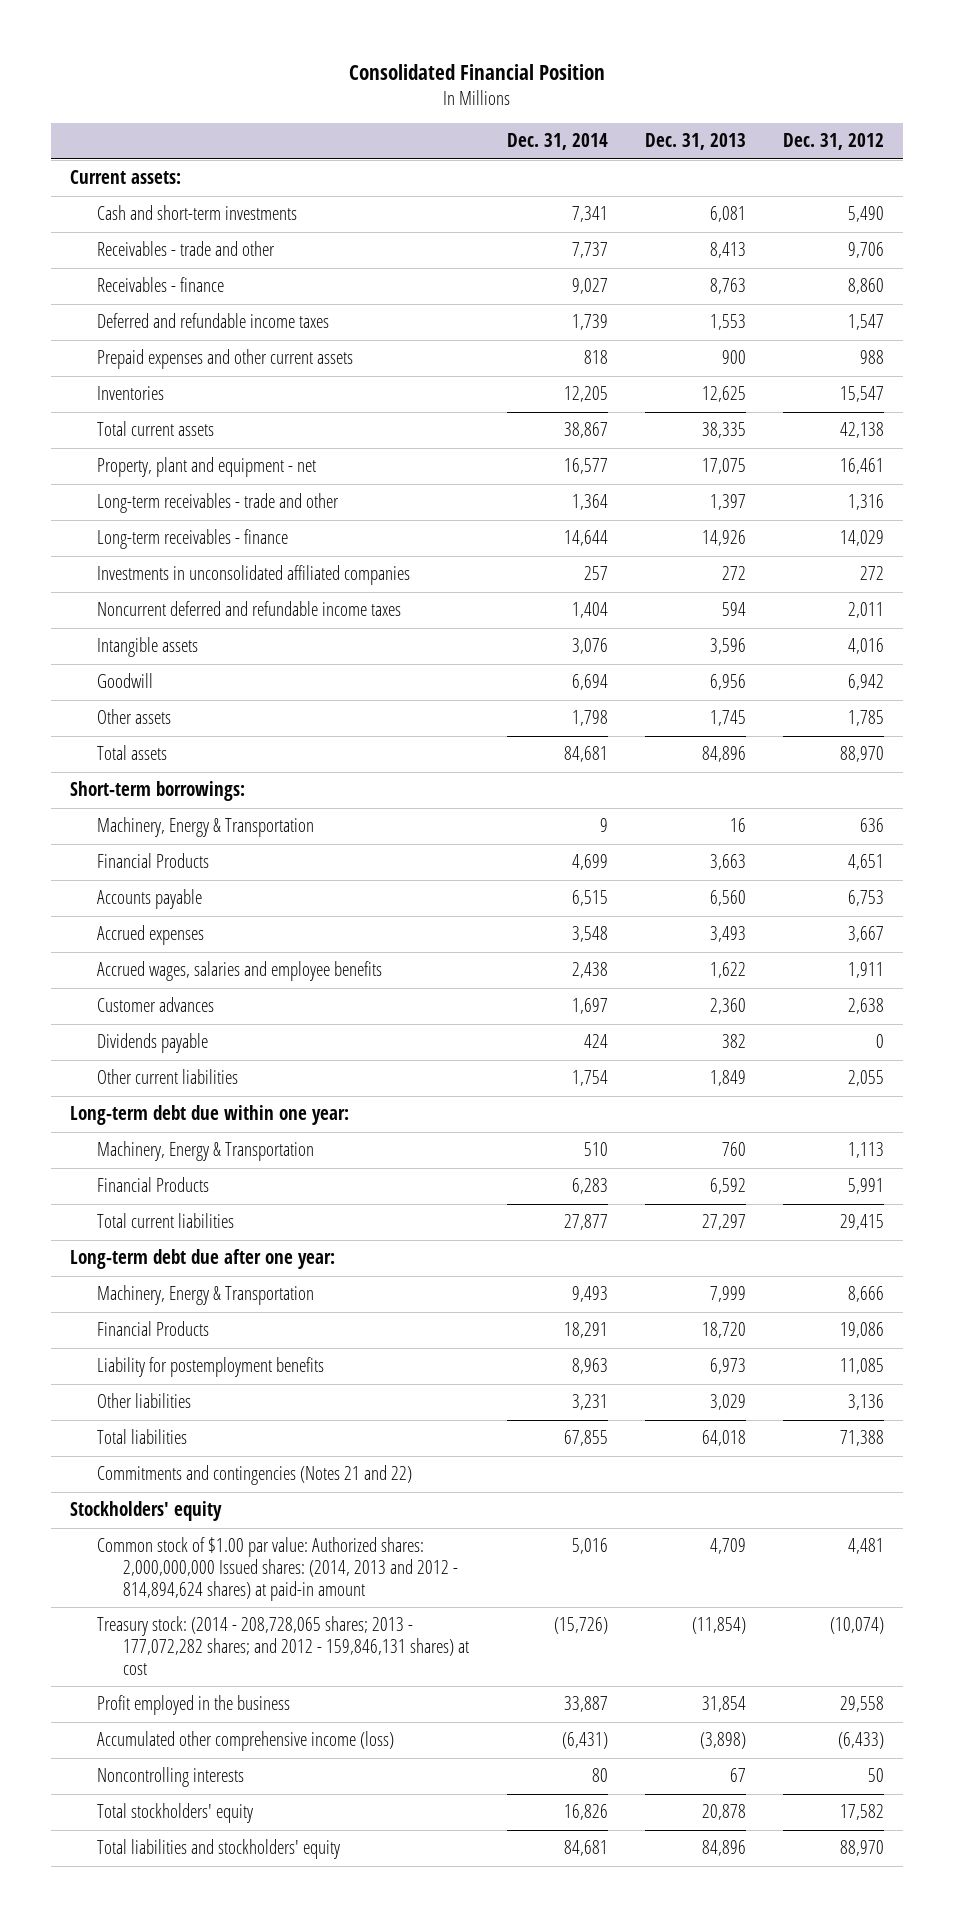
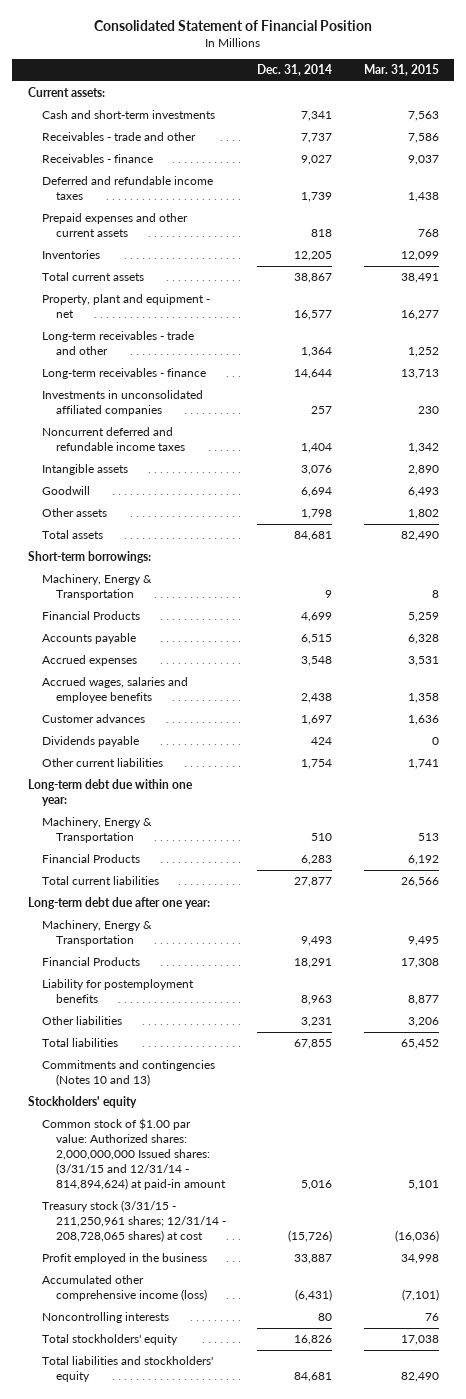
- Consolidated Financial Position
+ Consolidated Statement of Financial Position
- | Dec. 31, 2014 | Dec. 31, 2013 | Dec. 31, 2012
+ | Dec. 31, 2014 | Mar. 31, 2015
- Commitments and contingencies (Notes 21 and 22)
+ Commitments and contingencies (Notes 10 and 13)
- Common stock of $1.00 par value: Authorized shares: 2,000,000,000 Issued shares: (2014, 2013 and 2012 - 814,894,624 shares) at paid-in amount | 5,016 | 4,709 | 4,481
- Treasury stock: (2014 - 208,728,065 shares; 2013 - 177,072,282 shares; and 2012 - 159,846,131 shares) at cost | (15,726) | (11,854) | (10,074)
+ Common stock of $1.00 par value: Authorized shares: 2,000,000,000 Issued shares: (3/31/15 and 12/31/14 - 814,894,624) at paid-in amount | 5,016 | 5,101
+ Treasury stock (3/31/15 - 211,250,961 shares; 12/31/14 - 208,728,065 shares) at cost | (15,726) | (16,036)

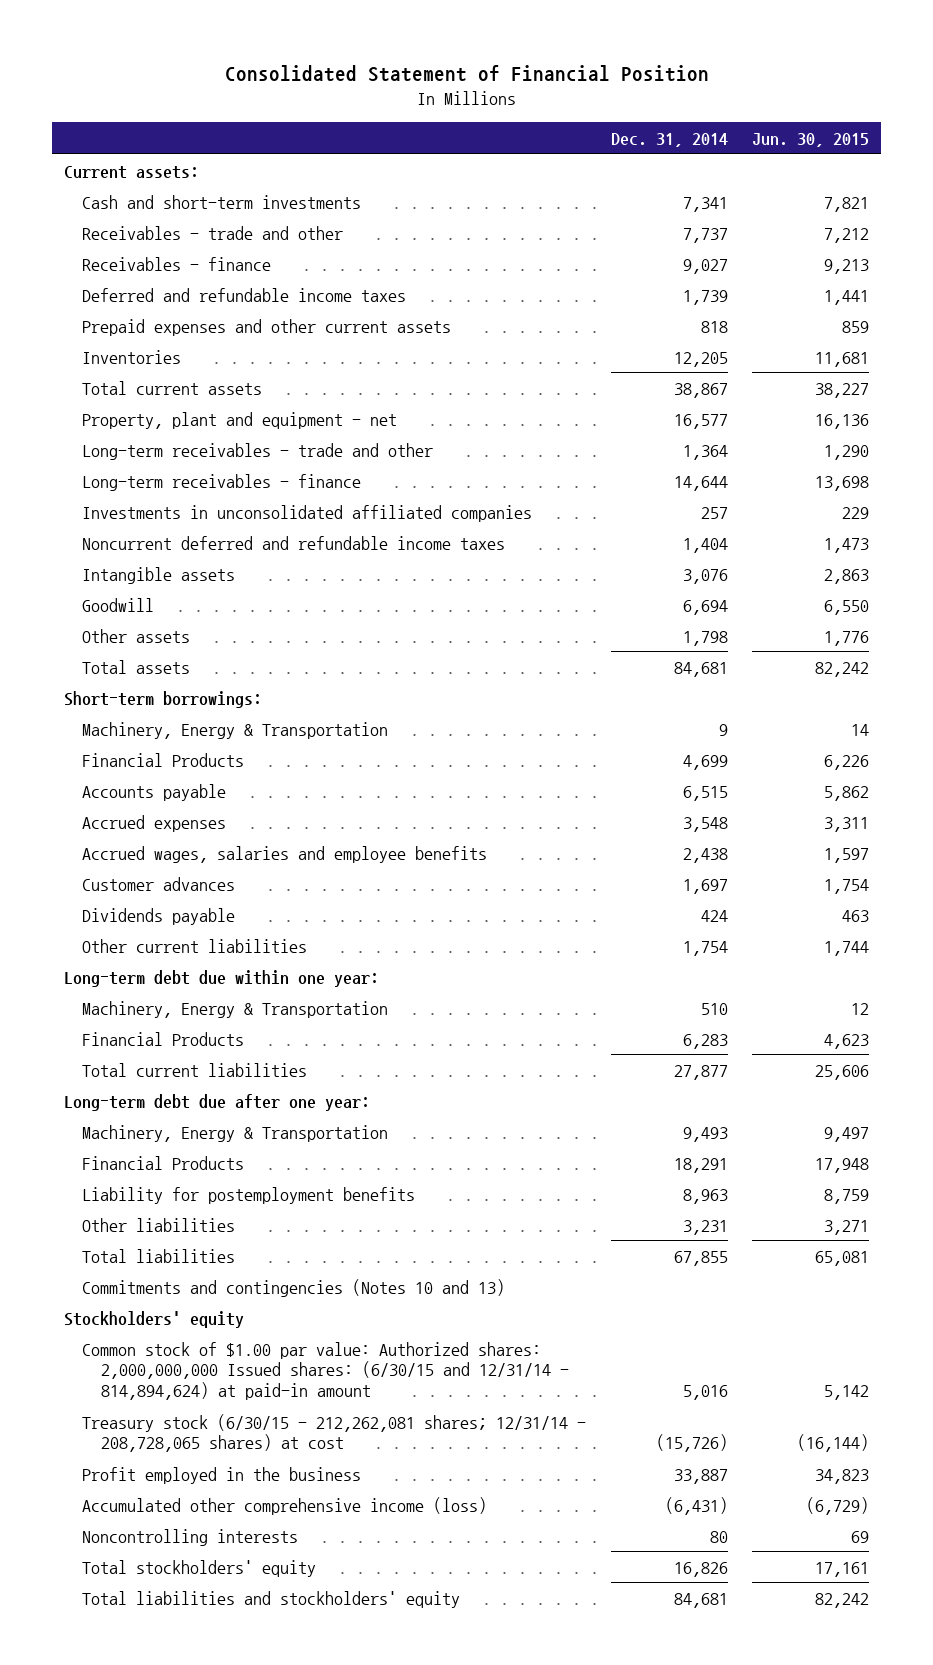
- | Dec. 31, 2014 | Mar. 31, 2015
+ | Dec. 31, 2014 | Jun. 30, 2015
- Common stock of $1.00 par value: Authorized shares: 2,000,000,000 Issued shares: (3/31/15 and 12/31/14 - 814,894,624) at paid-in amount | 5,016 | 5,101
- Treasury stock (3/31/15 - 211,250,961 shares; 12/31/14 - 208,728,065 shares) at cost | (15,726) | (16,036)
+ Common stock of $1.00 par value: Authorized shares: 2,000,000,000 Issued shares: (6/30/15 and 12/31/14 - 814,894,624) at paid-in amount | 5,016 | 5,142
+ Treasury stock (6/30/15 - 212,262,081 shares; 12/31/14 - 208,728,065 shares) at cost | (15,726) | (16,144)

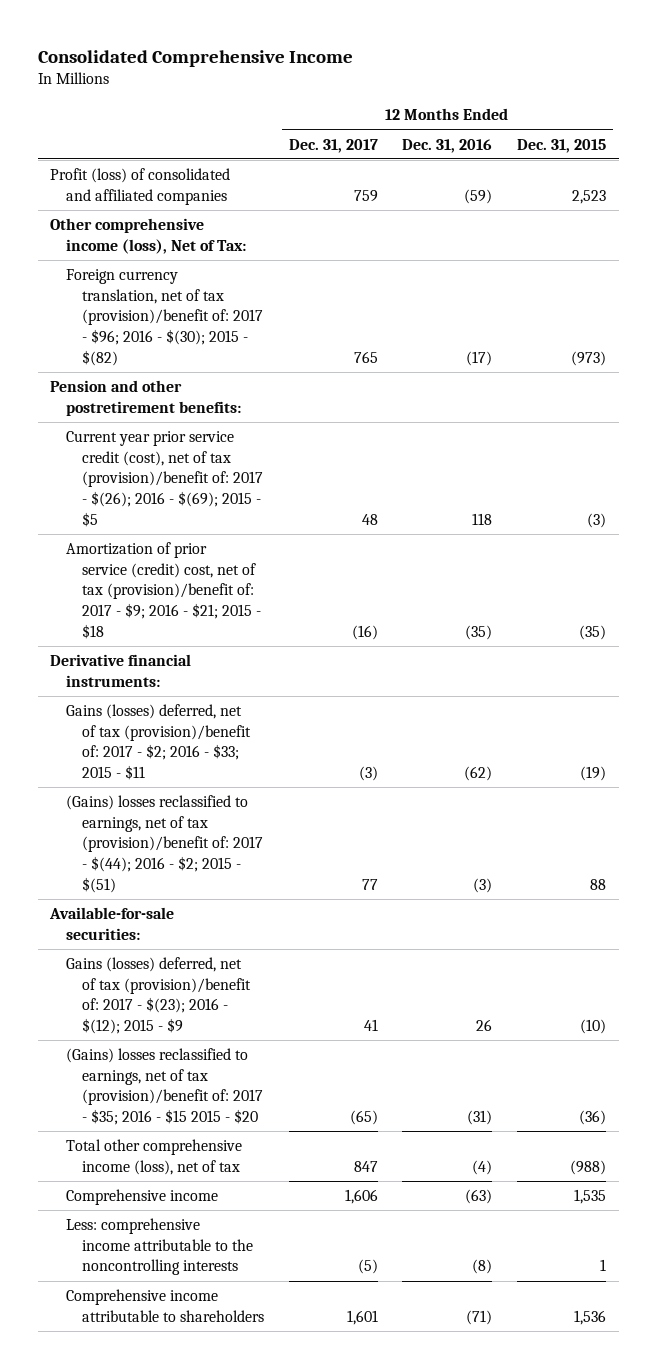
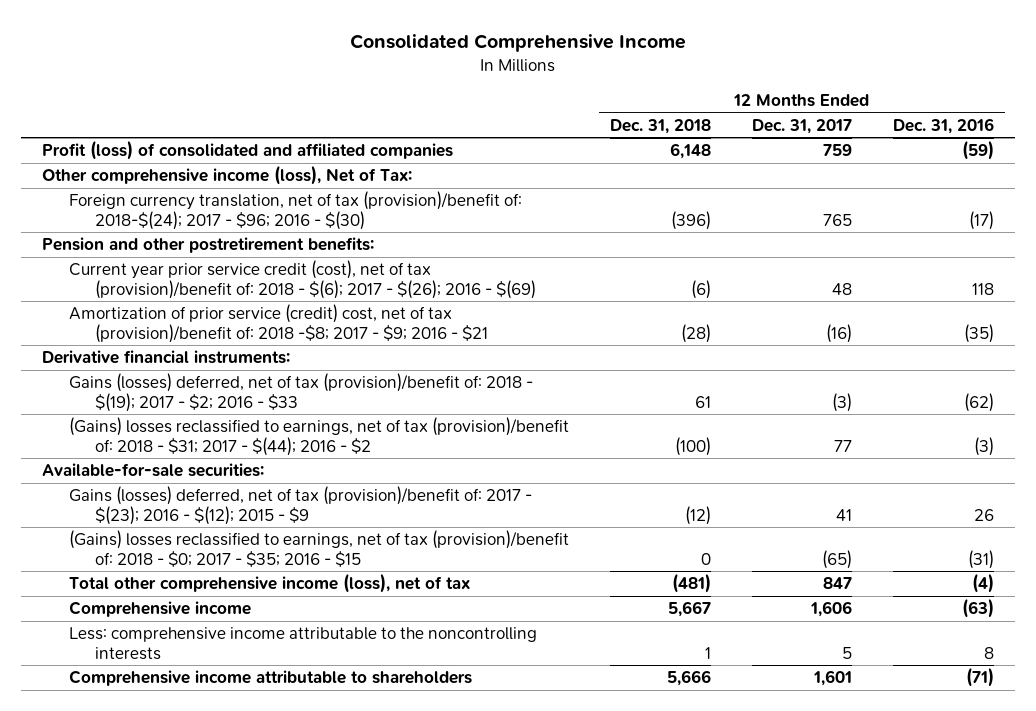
- | 12 Months Ended Dec. 31, 2017 | 12 Months Ended Dec. 31, 2016 | 12 Months Ended Dec. 31, 2015
+ | 12 Months Ended Dec. 31, 2018 | 12 Months Ended Dec. 31, 2017 | 12 Months Ended Dec. 31, 2016
- Foreign currency translation, net of tax (provision)/benefit of: 2017 - $96; 2016 - $(30); 2015 - $(82) | 765 | (17) | (973)
+ Foreign currency translation, net of tax (provision)/benefit of: 2018-$(24); 2017 - $96; 2016 - $(30) | (396) | 765 | (17)
- Current year prior service credit (cost), net of tax (provision)/benefit of: 2017 - $(26); 2016 - $(69); 2015 - $5 | 48 | 118 | (3)
- Amortization of prior service (credit) cost, net of tax (provision)/benefit of: 2017 - $9; 2016 - $21; 2015 - $18 | (16) | (35) | (35)
+ Current year prior service credit (cost), net of tax (provision)/benefit of: 2018 - $(6); 2017 - $(26); 2016 - $(69) | (6) | 48 | 118
+ Amortization of prior service (credit) cost, net of tax (provision)/benefit of: 2018 -$8; 2017 - $9; 2016 - $21 | (28) | (16) | (35)
- Gains (losses) deferred, net of tax (provision)/benefit of: 2017 - $2; 2016 - $33; 2015 - $11 | (3) | (62) | (19)
- (Gains) losses reclassified to earnings, net of tax (provision)/benefit of: 2017 - $(44); 2016 - $2; 2015 - $(51) | 77 | (3) | 88
+ Gains (losses) deferred, net of tax (provision)/benefit of: 2018 - $(19); 2017 - $2; 2016 - $33 | 61 | (3) | (62)
+ (Gains) losses reclassified to earnings, net of tax (provision)/benefit of: 2018 - $31; 2017 - $(44); 2016 - $2 | (100) | 77 | (3)
- (Gains) losses reclassified to earnings, net of tax (provision)/benefit of: 2017 - $35; 2016 - $15 2015 - $20 | (65) | (31) | (36)
+ (Gains) losses reclassified to earnings, net of tax (provision)/benefit of: 2018 - $0; 2017 - $35; 2016 - $15 | 0 | (65) | (31)
- Less: comprehensive income attributable to the noncontrolling interests | (5) | (8) | 1
+ Less: comprehensive income attributable to the noncontrolling interests | 1 | 5 | 8

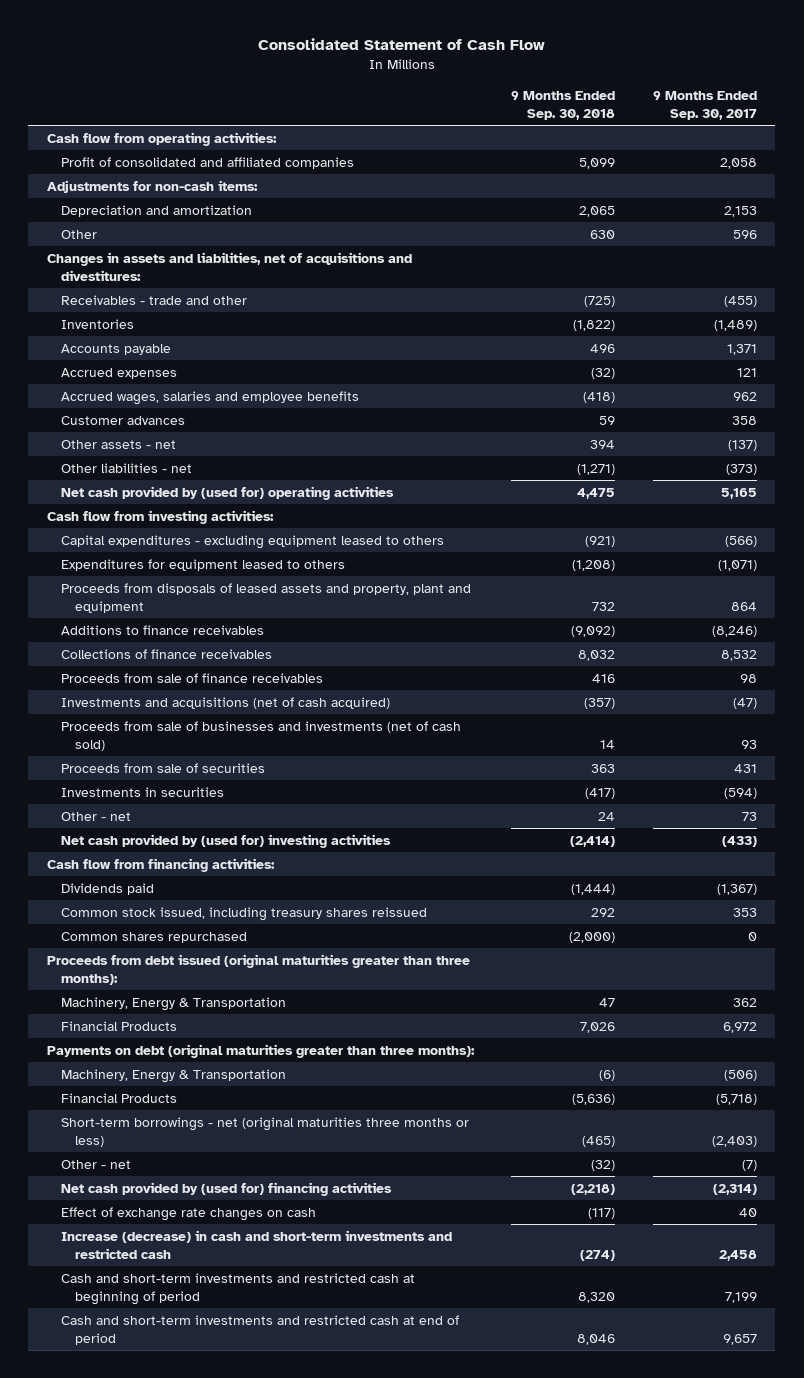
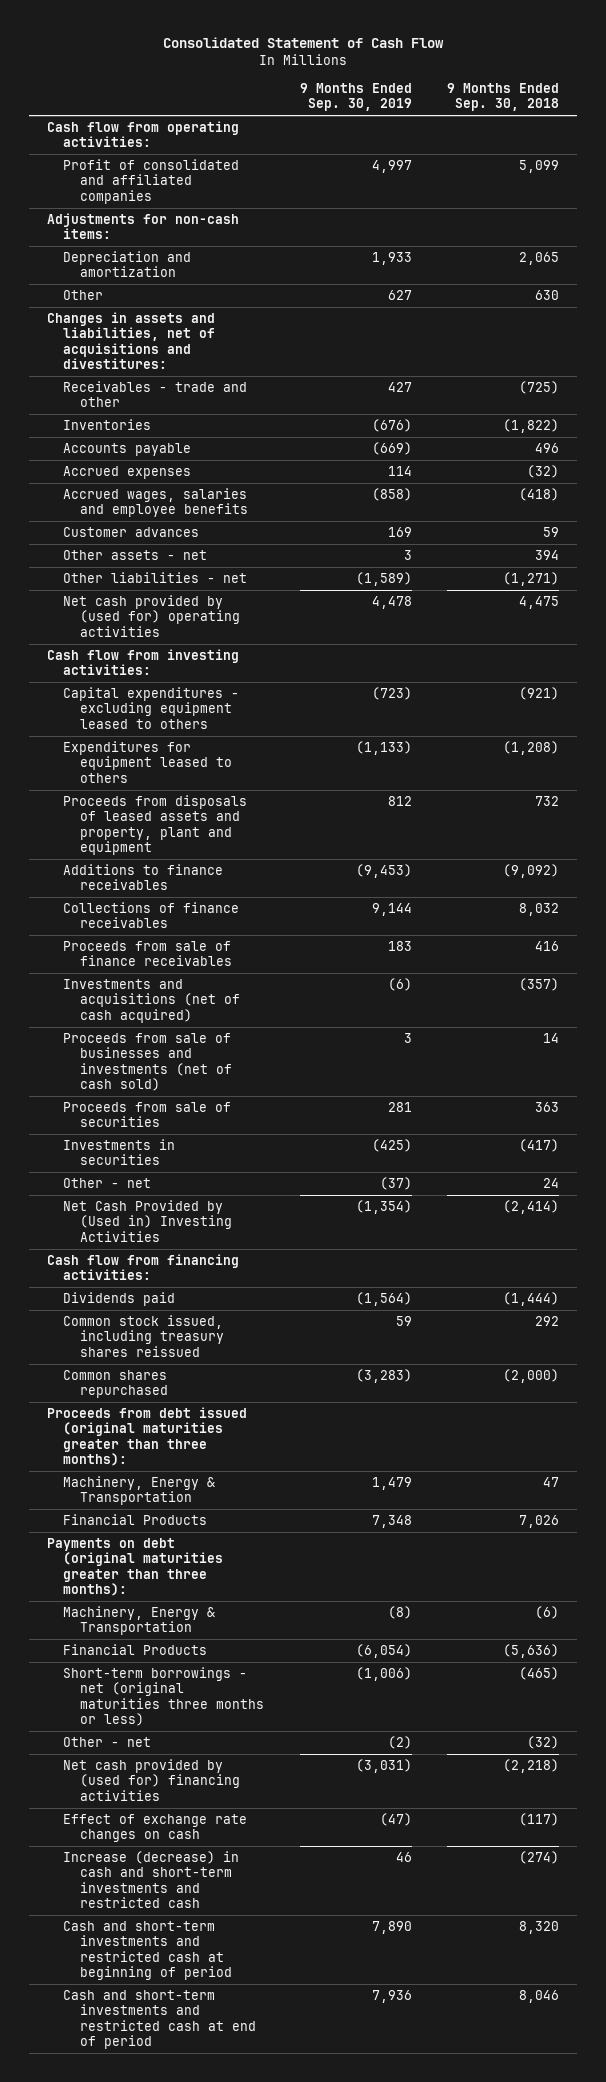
- | 9 Months Ended Sep. 30, 2018 | 9 Months Ended Sep. 30, 2017
+ | 9 Months Ended Sep. 30, 2019 | 9 Months Ended Sep. 30, 2018
- Net cash provided by (used for) investing activities | (2,414) | (433)
+ Net Cash Provided by (Used in) Investing Activities | (1,354) | (2,414)

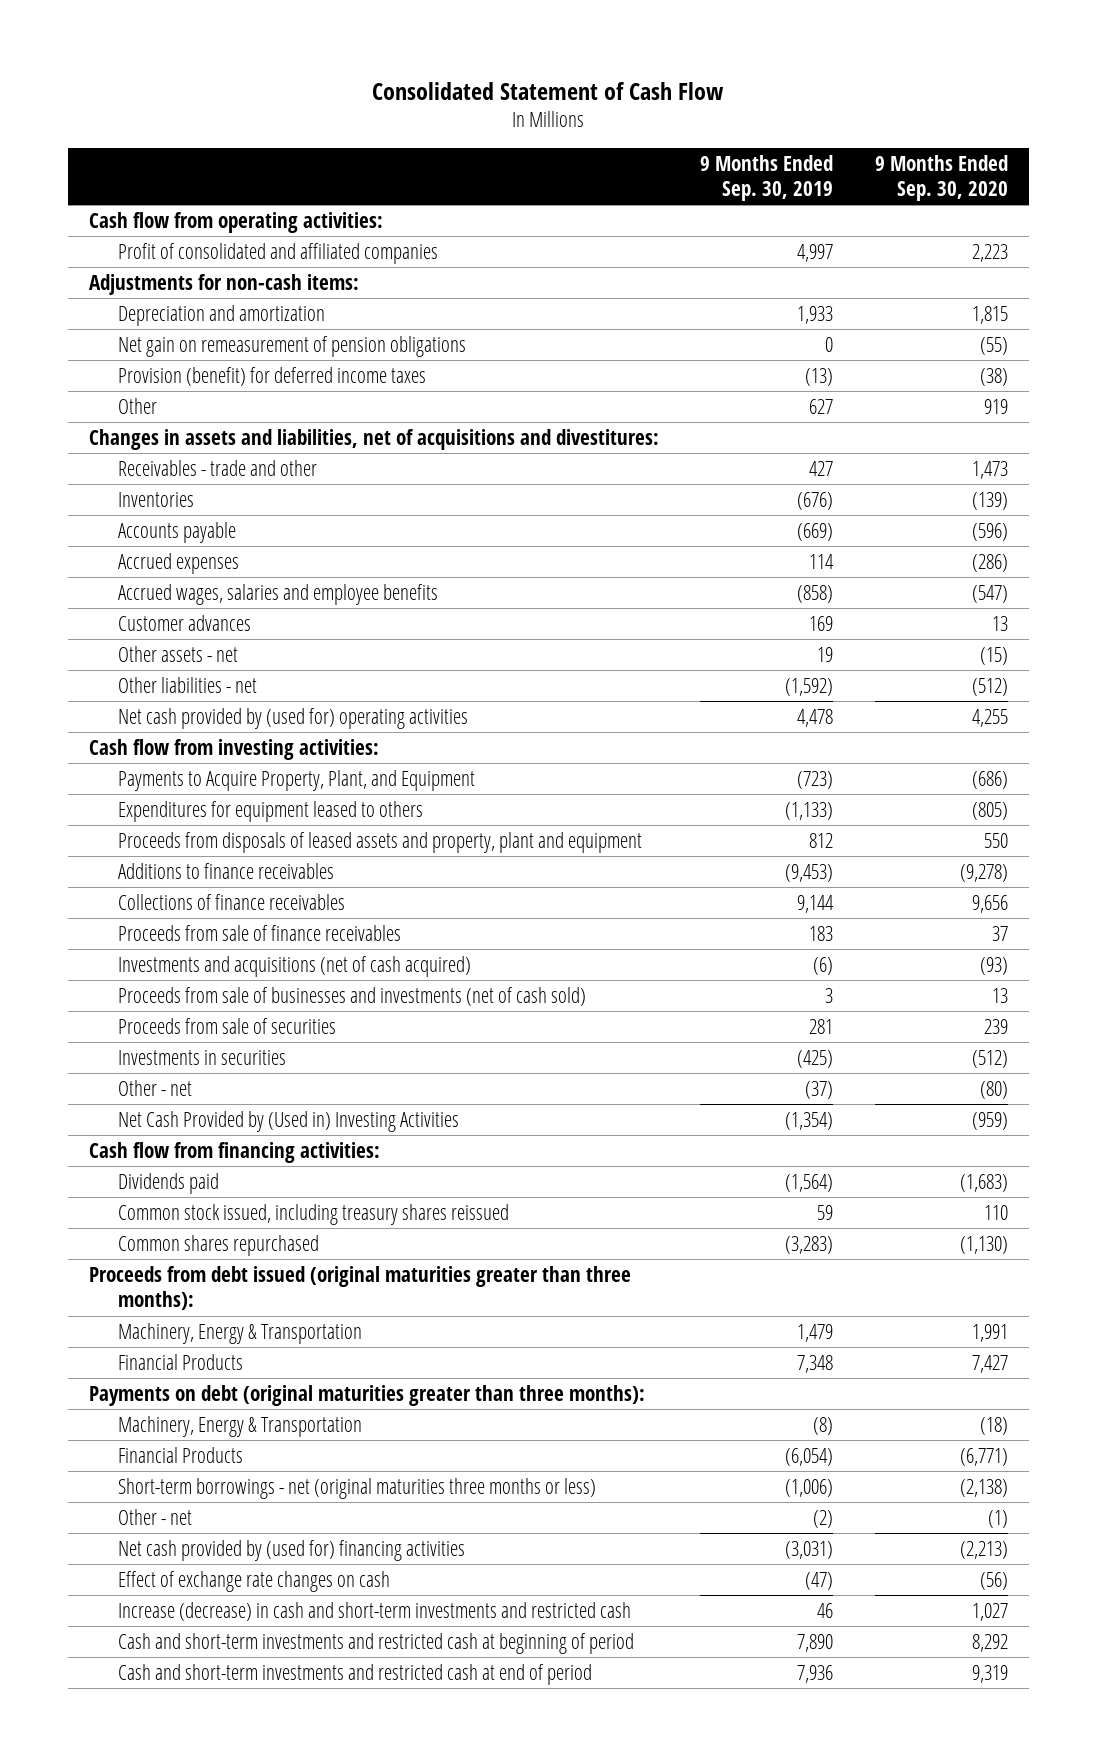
- | 9 Months Ended Sep. 30, 2019 | 9 Months Ended Sep. 30, 2018
+ | 9 Months Ended Sep. 30, 2019 | 9 Months Ended Sep. 30, 2020
+ Net gain on remeasurement of pension obligations | 0 | (55)
+ Provision (benefit) for deferred income taxes | (13) | (38)
- Other assets - net | 3 | 394
- Other liabilities - net | (1,589) | (1,271)
+ Other assets - net | 19 | (15)
+ Other liabilities - net | (1,592) | (512)
- Capital expenditures - excluding equipment leased to others | (723) | (921)
+ Payments to Acquire Property, Plant, and Equipment | (723) | (686)

